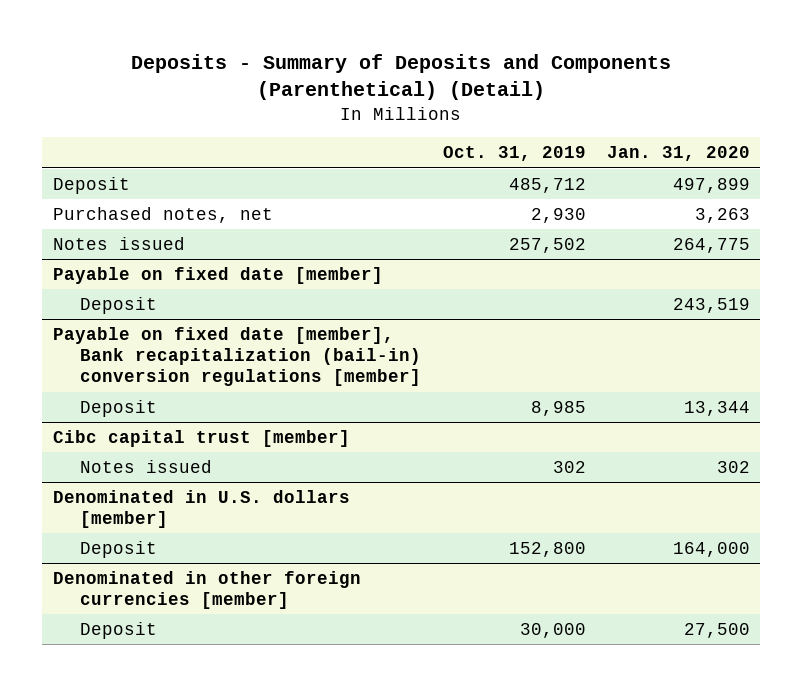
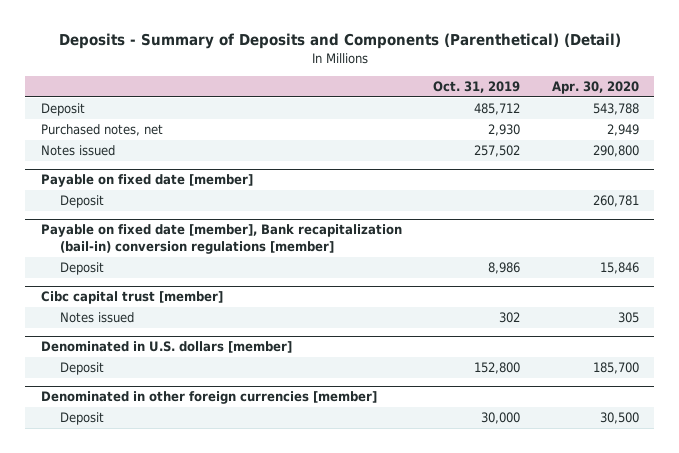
- | Oct. 31, 2019 | Jan. 31, 2020
+ | Oct. 31, 2019 | Apr. 30, 2020
@ Payable on fixed date [member], Bank recapitalization (bail-in) conversion regulations [member]
- Deposit | 8,985 | 13,344
+ Deposit | 8,986 | 15,846

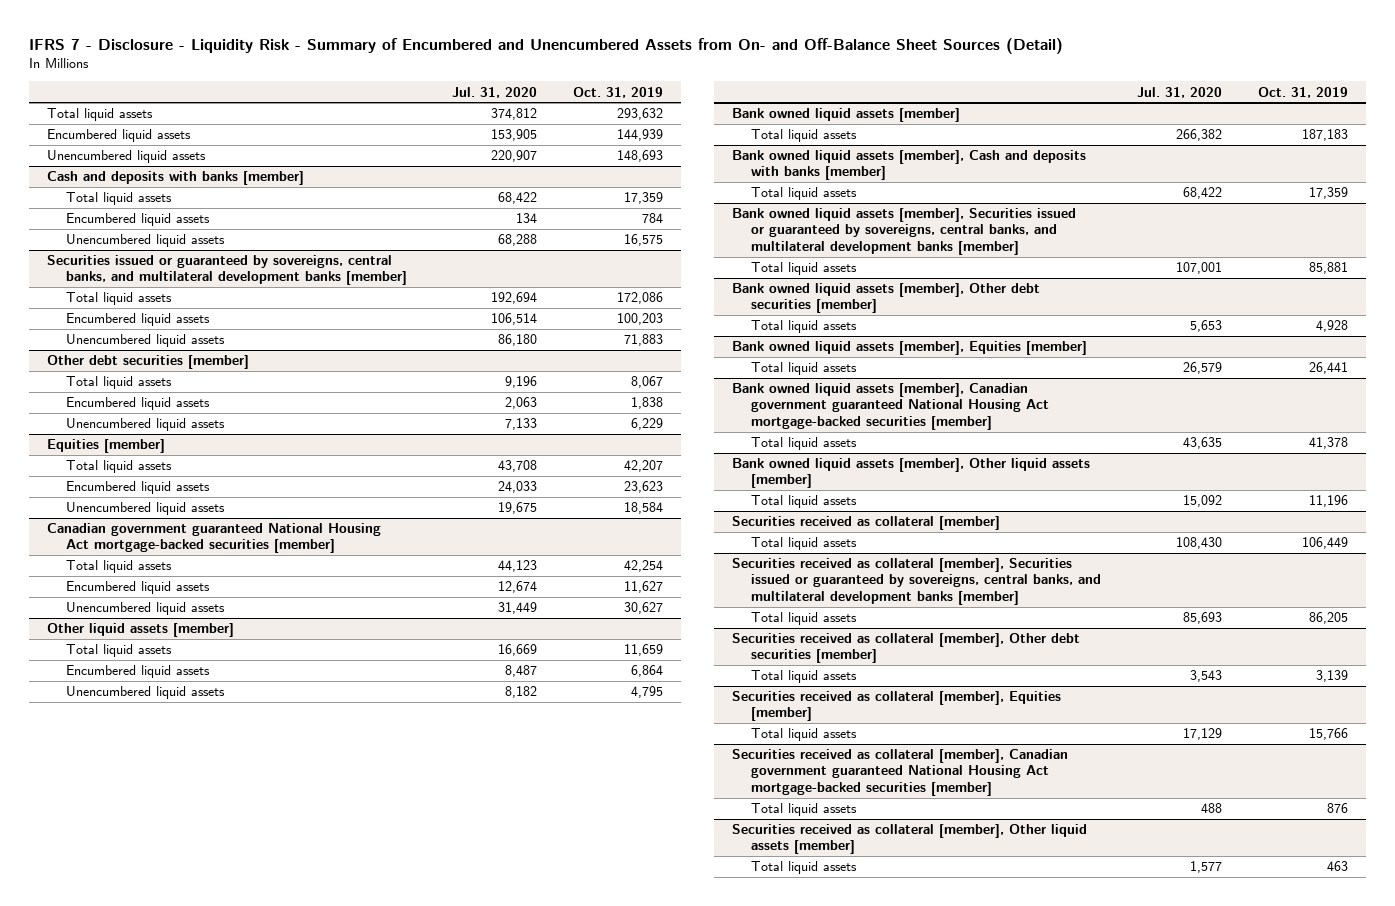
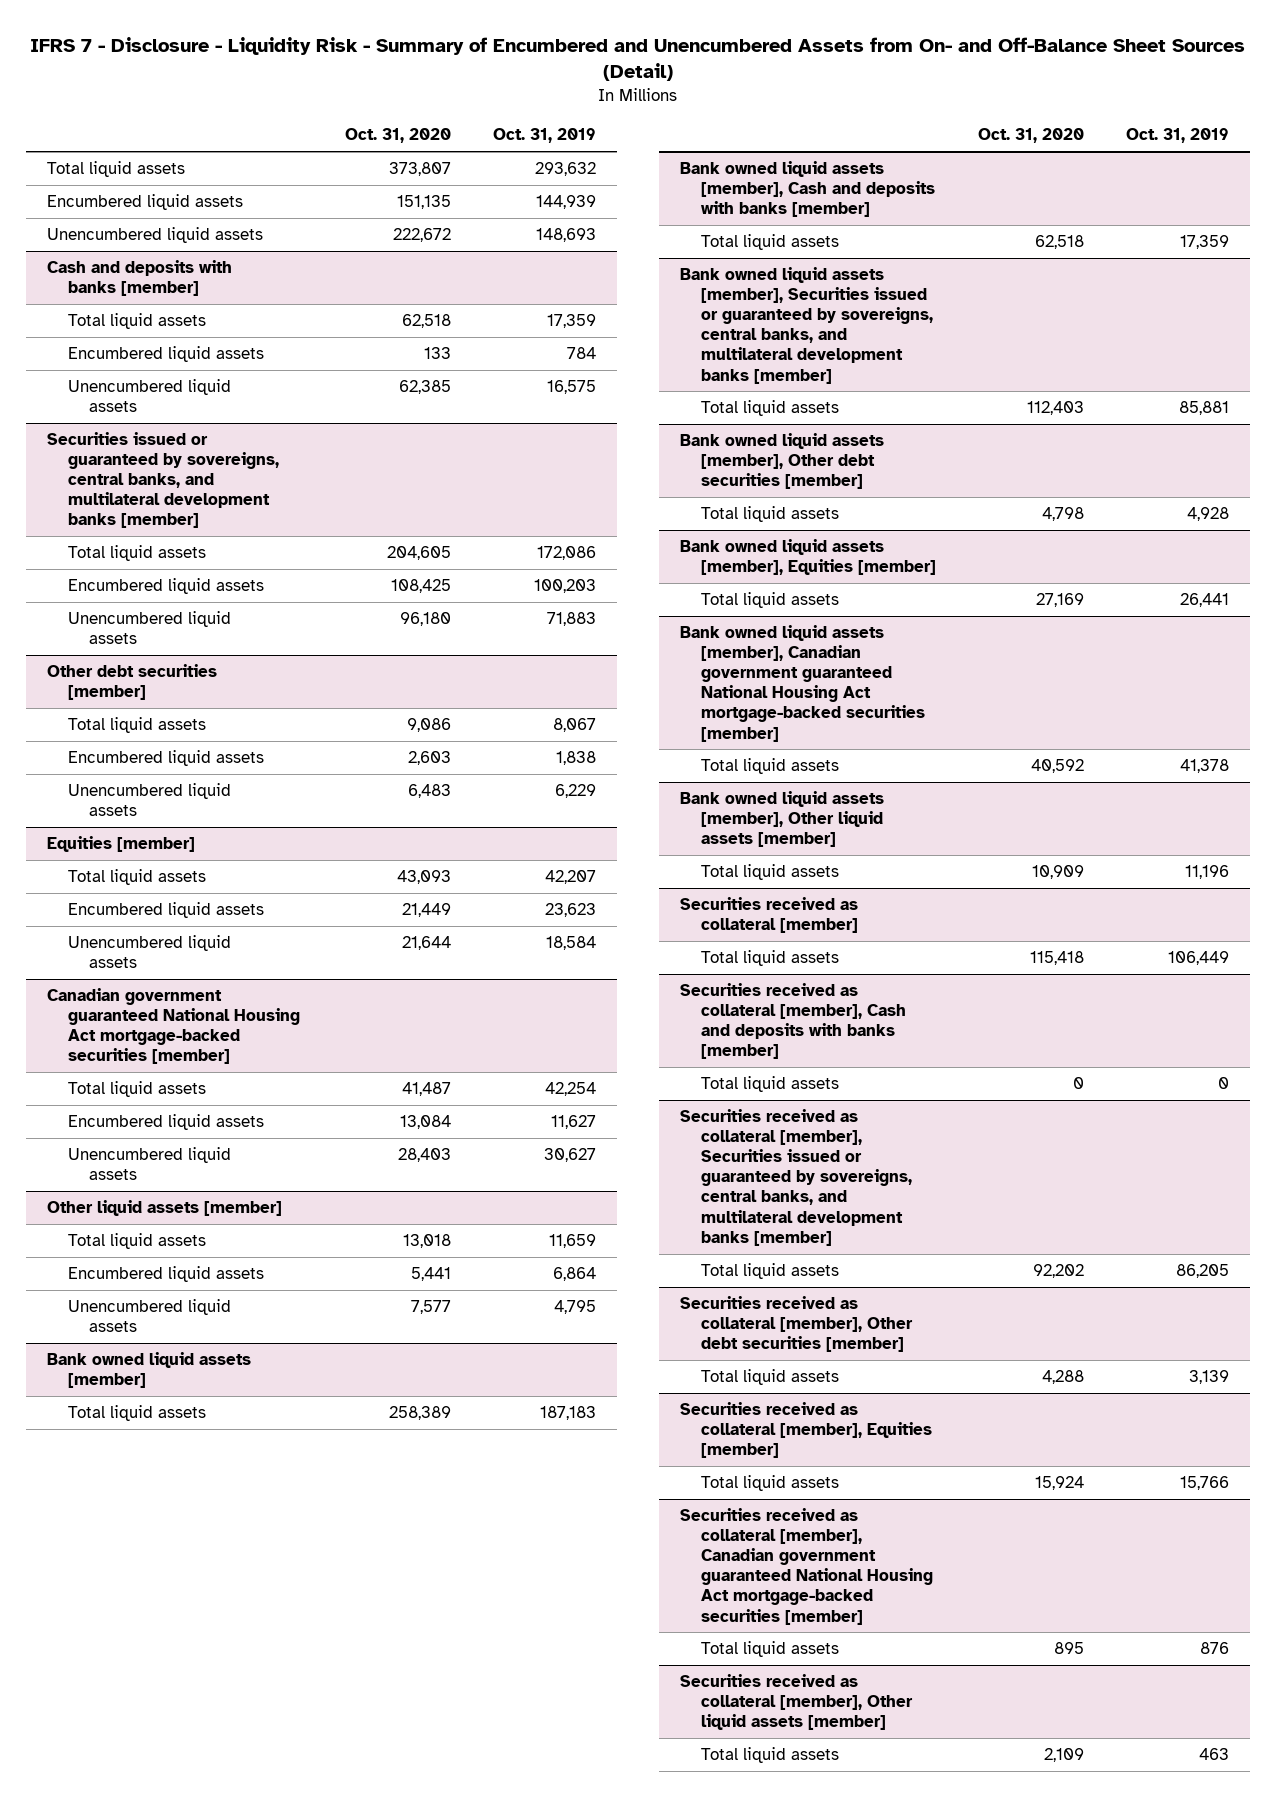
- | Jul. 31, 2020 | Oct. 31, 2019
+ | Oct. 31, 2020 | Oct. 31, 2019
+ Securities received as collateral [member], Cash and deposits with banks [member]
+ Total liquid assets | 0 | 0

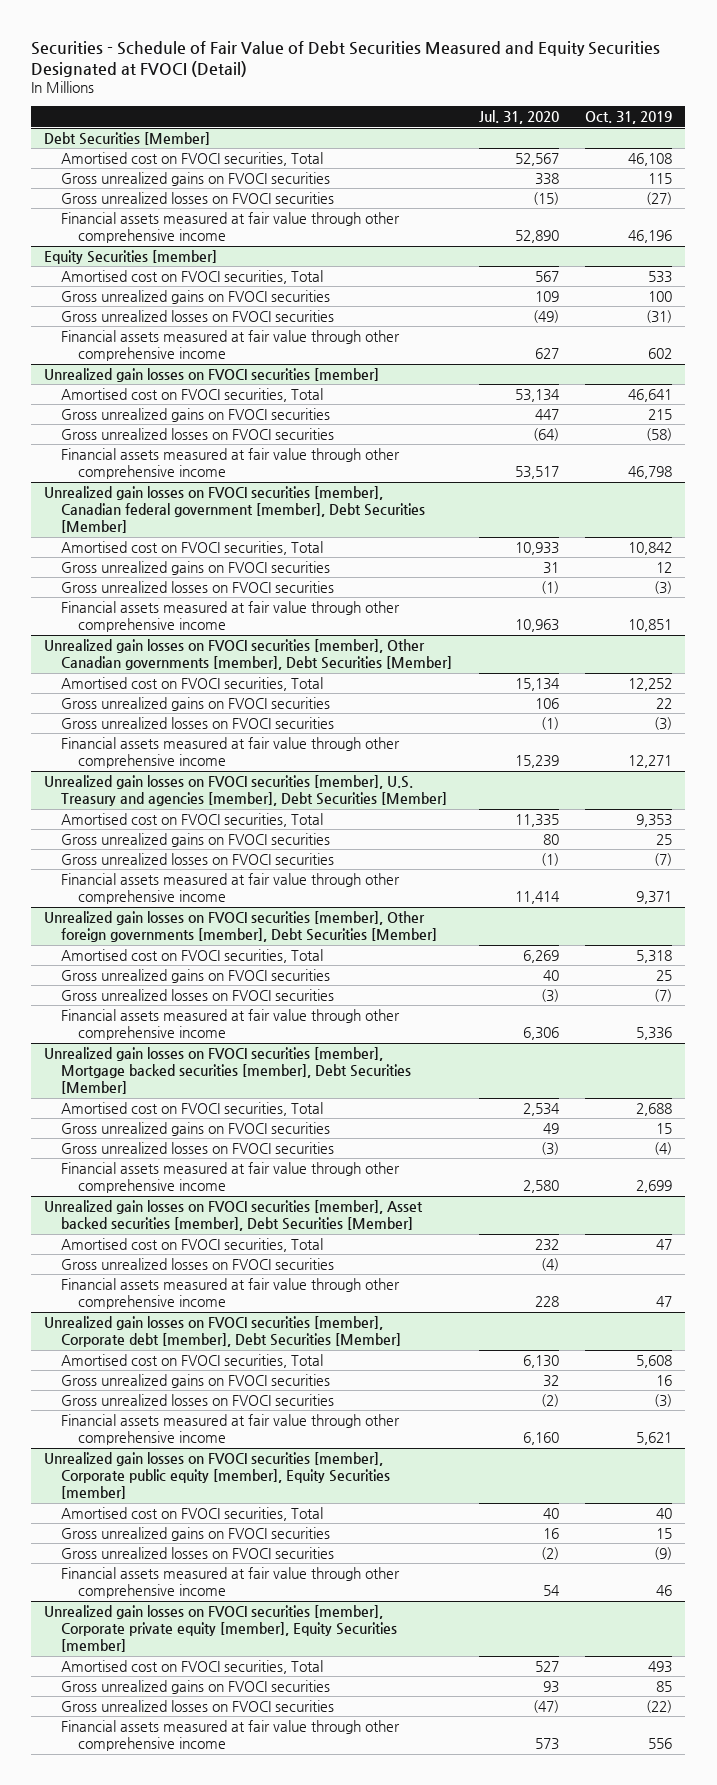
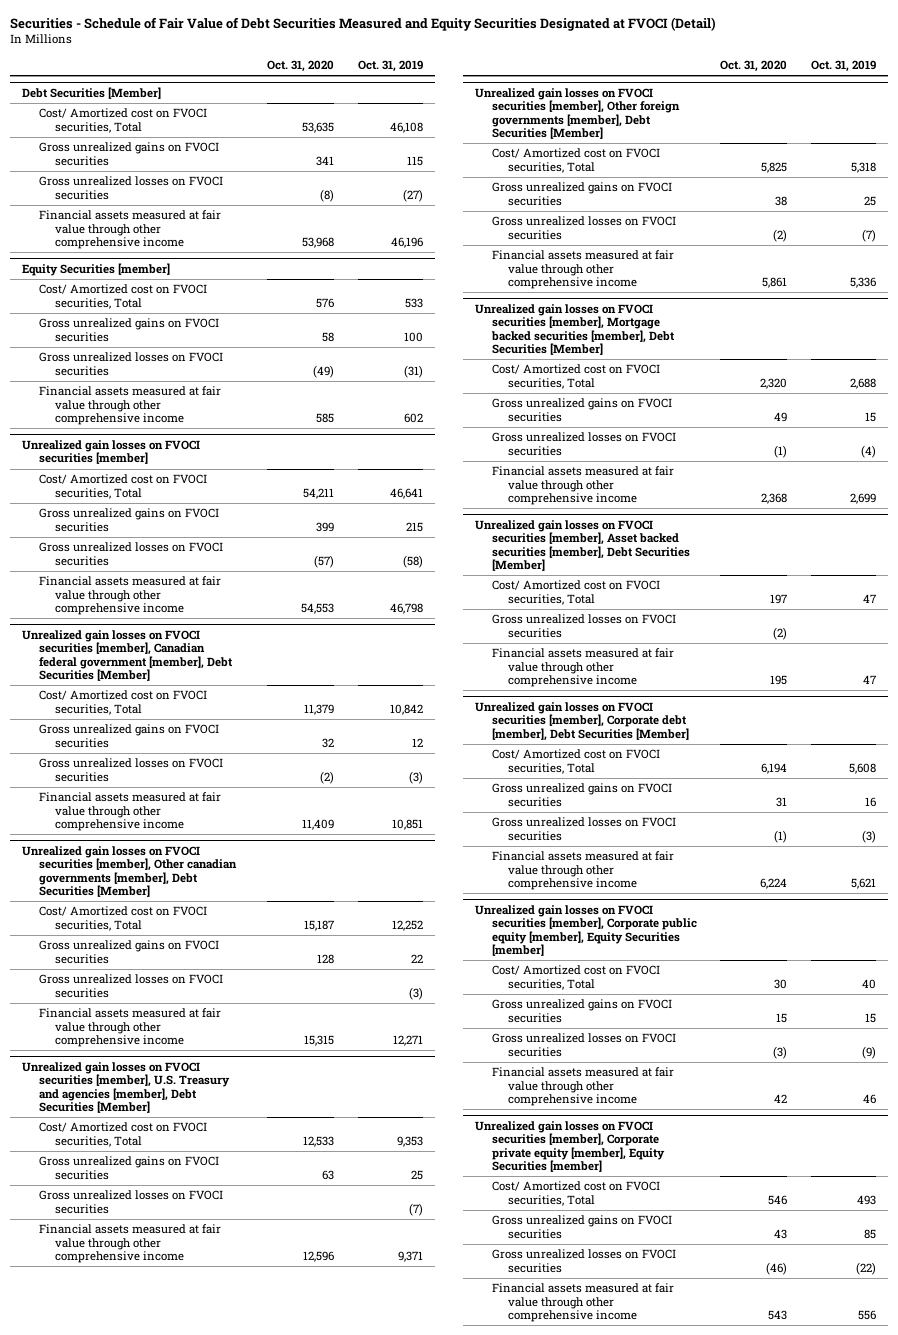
- | Jul. 31, 2020 | Oct. 31, 2019
+ | Oct. 31, 2020 | Oct. 31, 2019
@ Debt Securities [Member]
- Amortised cost on FVOCI securities, Total | 52,567 | 46,108
+ Cost/ Amortized cost on FVOCI securities, Total | 53,635 | 46,108
@ Equity Securities [member]
- Amortised cost on FVOCI securities, Total | 567 | 533
+ Cost/ Amortized cost on FVOCI securities, Total | 576 | 533
@ Unrealized gain losses on FVOCI securities [member]
- Amortised cost on FVOCI securities, Total | 53,134 | 46,641
+ Cost/ Amortized cost on FVOCI securities, Total | 54,211 | 46,641
@ Unrealized gain losses on FVOCI securities [member], Canadian federal government [member], Debt Securities [Member]
- Amortised cost on FVOCI securities, Total | 10,933 | 10,842
+ Cost/ Amortized cost on FVOCI securities, Total | 11,379 | 10,842
- Unrealized gain losses on FVOCI securities [member], Other Canadian governments [member], Debt Securities [Member]
- Amortised cost on FVOCI securities, Total | 15,134 | 12,252
+ Unrealized gain losses on FVOCI securities [member], Other canadian governments [member], Debt Securities [Member]
+ Cost/ Amortized cost on FVOCI securities, Total | 15,187 | 12,252
@ Unrealized gain losses on FVOCI securities [member], U.S. Treasury and agencies [member], Debt Securities [Member]
- Amortised cost on FVOCI securities, Total | 11,335 | 9,353
+ Cost/ Amortized cost on FVOCI securities, Total | 12,533 | 9,353
@ Unrealized gain losses on FVOCI securities [member], Other foreign governments [member], Debt Securities [Member]
- Amortised cost on FVOCI securities, Total | 6,269 | 5,318
+ Cost/ Amortized cost on FVOCI securities, Total | 5,825 | 5,318
@ Unrealized gain losses on FVOCI securities [member], Mortgage backed securities [member], Debt Securities [Member]
- Amortised cost on FVOCI securities, Total | 2,534 | 2,688
+ Cost/ Amortized cost on FVOCI securities, Total | 2,320 | 2,688
@ Unrealized gain losses on FVOCI securities [member], Asset backed securities [member], Debt Securities [Member]
- Amortised cost on FVOCI securities, Total | 232 | 47
+ Cost/ Amortized cost on FVOCI securities, Total | 197 | 47
@ Unrealized gain losses on FVOCI securities [member], Corporate debt [member], Debt Securities [Member]
- Amortised cost on FVOCI securities, Total | 6,130 | 5,608
+ Cost/ Amortized cost on FVOCI securities, Total | 6,194 | 5,608
@ Unrealized gain losses on FVOCI securities [member], Corporate public equity [member], Equity Securities [member]
- Amortised cost on FVOCI securities, Total | 40 | 40
+ Cost/ Amortized cost on FVOCI securities, Total | 30 | 40
@ Unrealized gain losses on FVOCI securities [member], Corporate private equity [member], Equity Securities [member]
- Amortised cost on FVOCI securities, Total | 527 | 493
+ Cost/ Amortized cost on FVOCI securities, Total | 546 | 493

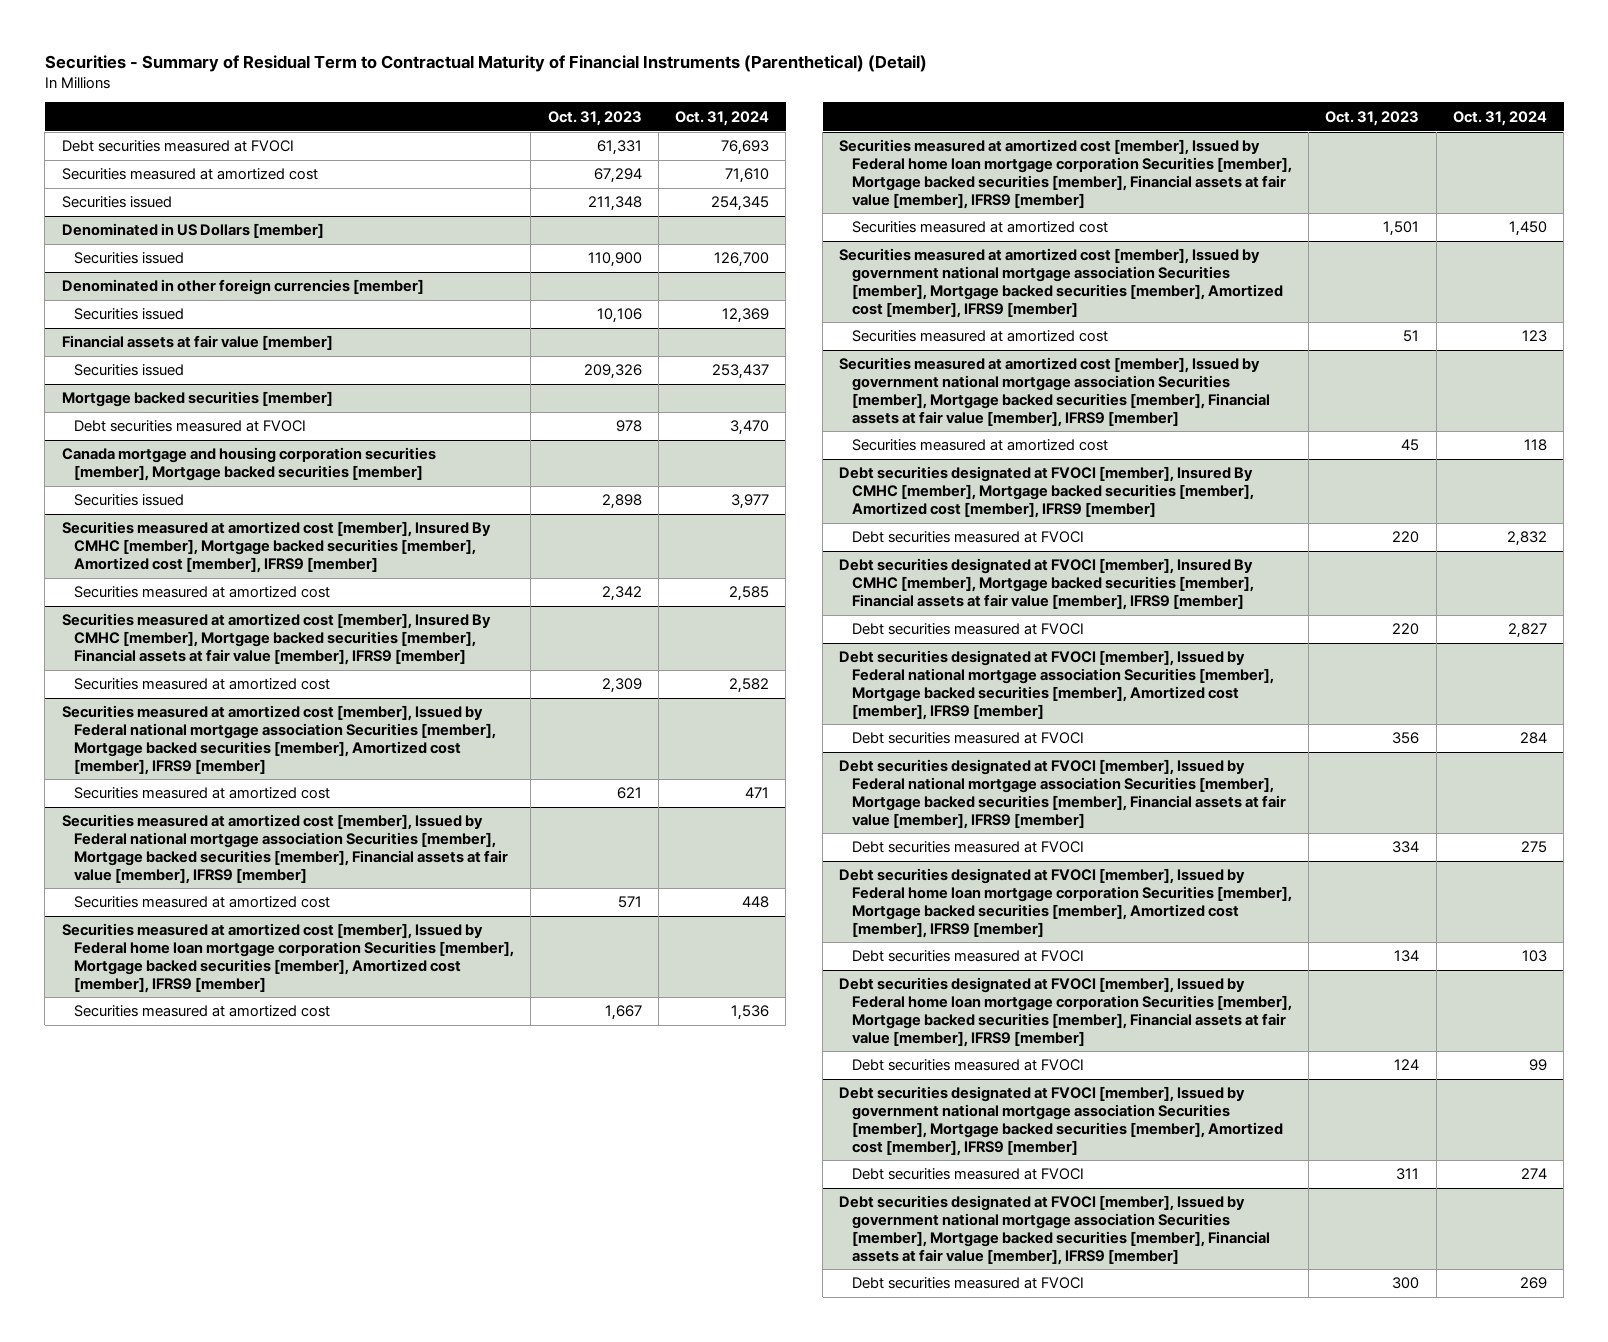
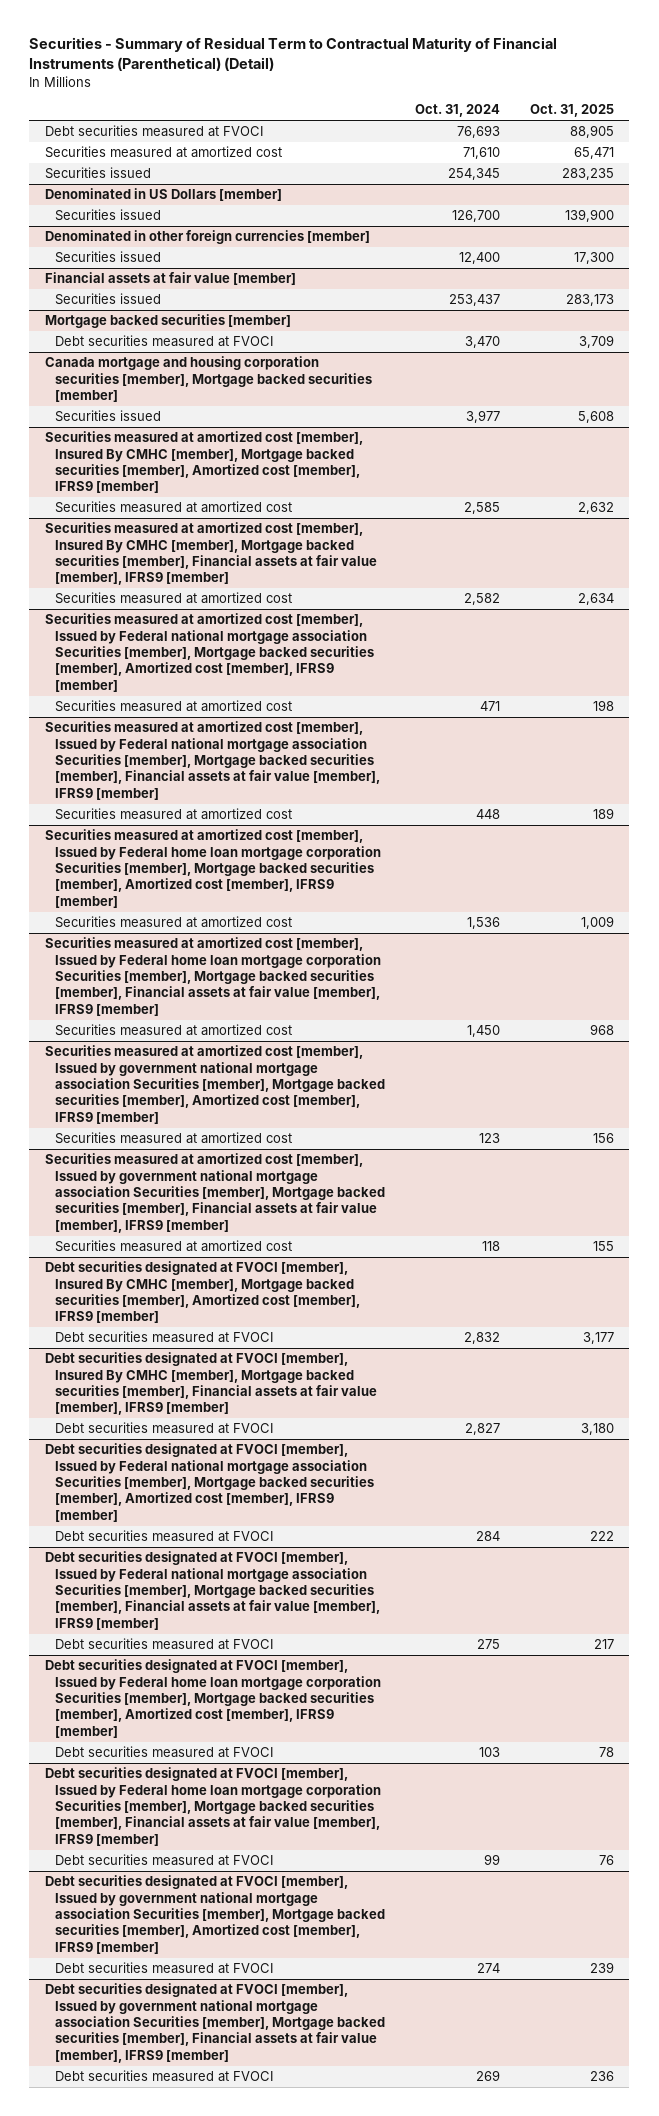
- | Oct. 31, 2023 | Oct. 31, 2024
+ | Oct. 31, 2024 | Oct. 31, 2025
@ Denominated in other foreign currencies [member]
- Securities issued | 10,106 | 12,369
+ Securities issued | 12,400 | 17,300

